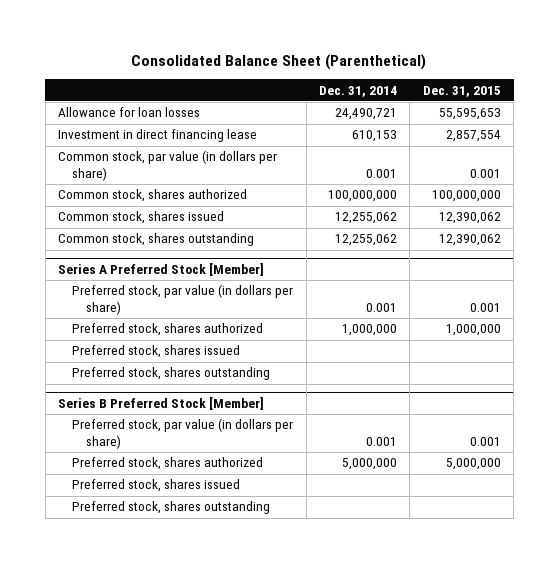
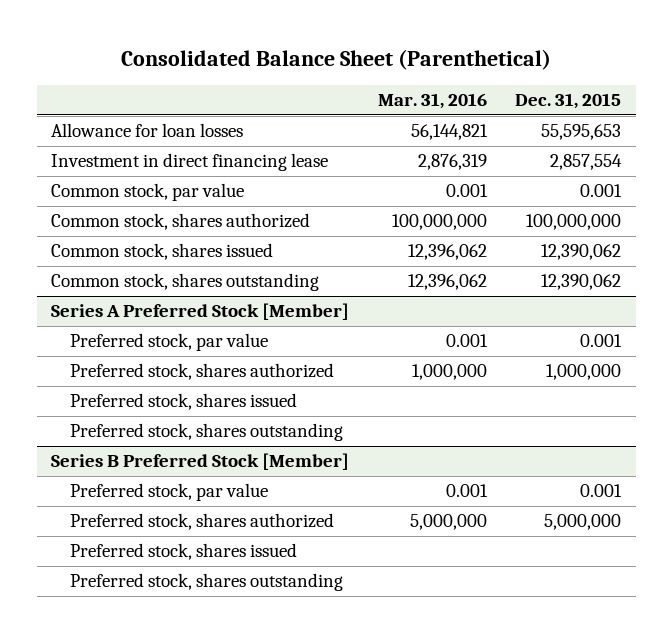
- | Dec. 31, 2014 | Dec. 31, 2015
+ | Mar. 31, 2016 | Dec. 31, 2015
- Common stock, par value (in dollars per share) | 0.001 | 0.001
+ Common stock, par value | 0.001 | 0.001
@ Series A Preferred Stock [Member]
- Preferred stock, par value (in dollars per share) | 0.001 | 0.001
+ Preferred stock, par value | 0.001 | 0.001
@ Series B Preferred Stock [Member]
- Preferred stock, par value (in dollars per share) | 0.001 | 0.001
+ Preferred stock, par value | 0.001 | 0.001

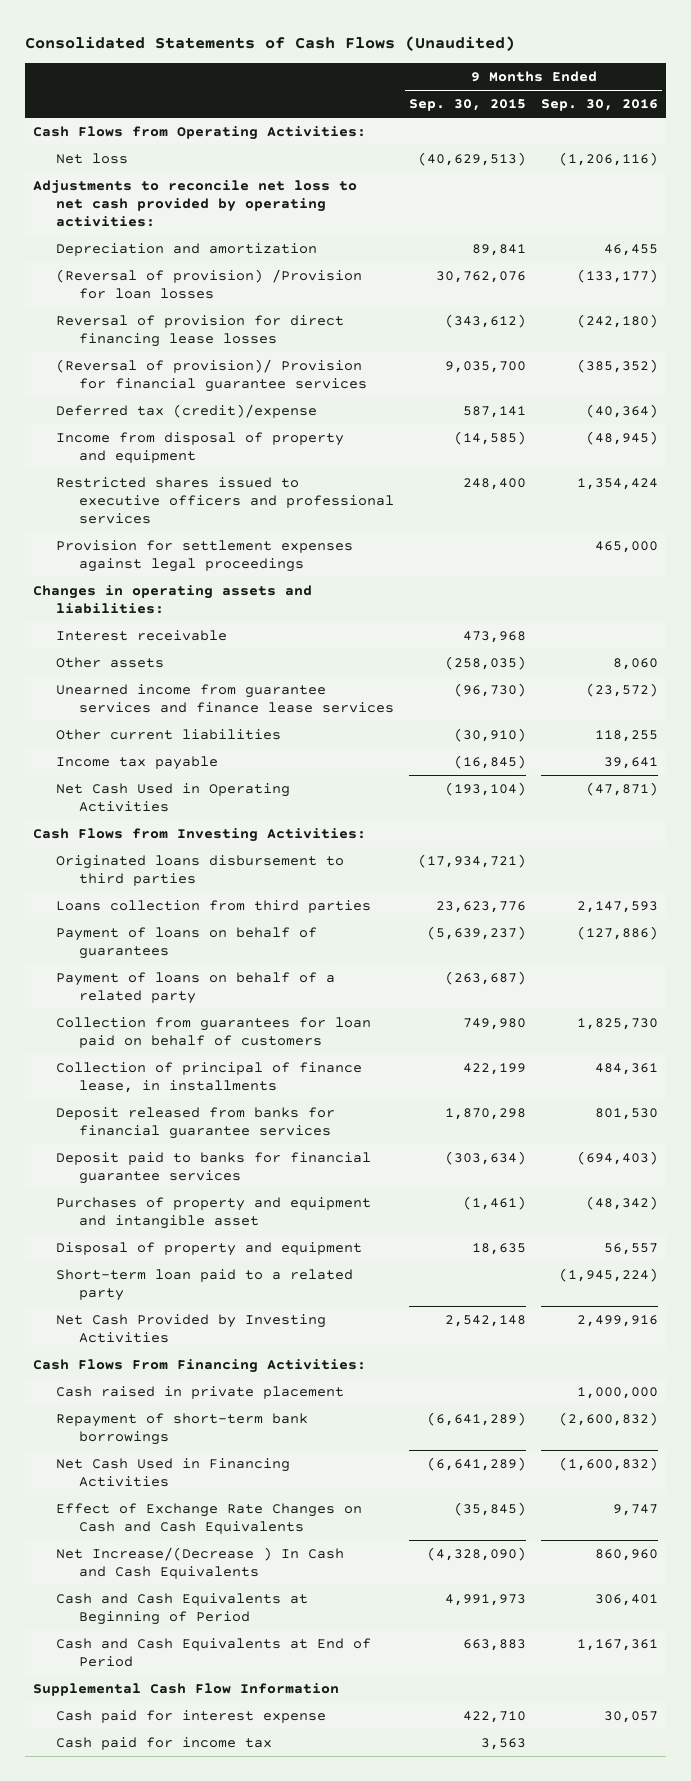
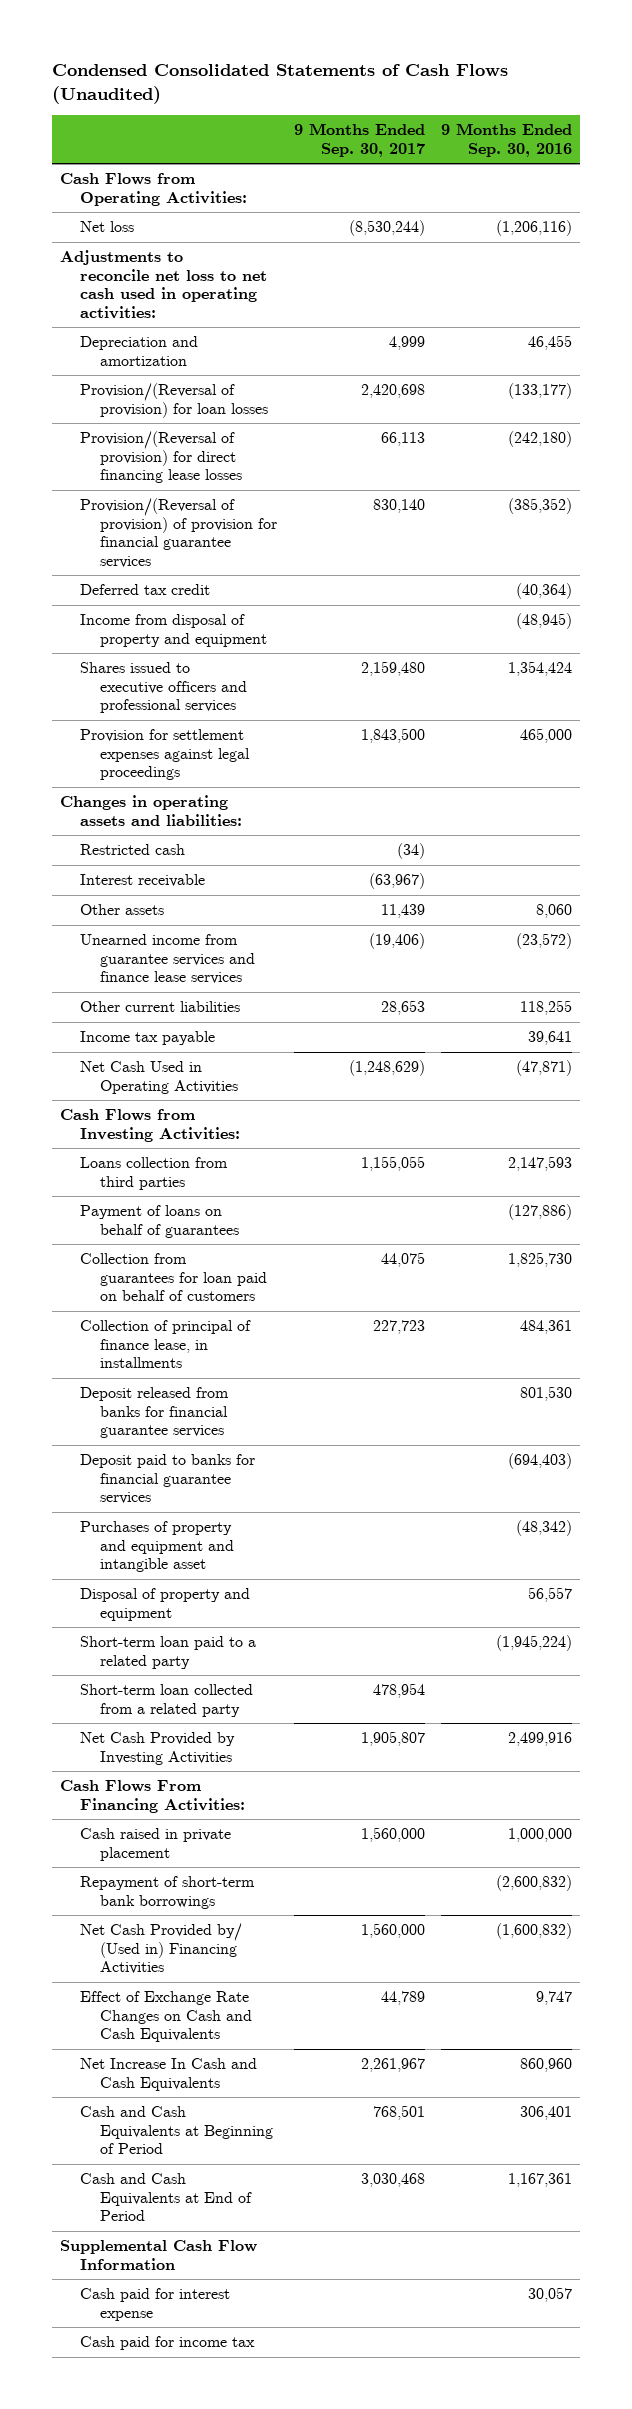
- Consolidated Statements of Cash Flows (Unaudited)
+ Condensed Consolidated Statements of Cash Flows (Unaudited)
- | 9 Months Ended Sep. 30, 2015 | 9 Months Ended Sep. 30, 2016
+ | 9 Months Ended Sep. 30, 2017 | 9 Months Ended Sep. 30, 2016
- Adjustments to reconcile net loss to net cash provided by operating activities:
+ Adjustments to reconcile net loss to net cash used in operating activities:
- (Reversal of provision) /Provision for loan losses | 30,762,076 | (133,177)
- Reversal of provision for direct financing lease losses | (343,612) | (242,180)
- (Reversal of provision)/ Provision for financial guarantee services | 9,035,700 | (385,352)
- Deferred tax (credit)/expense | 587,141 | (40,364)
+ Provision/(Reversal of provision) for loan losses | 2,420,698 | (133,177)
+ Provision/(Reversal of provision) for direct financing lease losses | 66,113 | (242,180)
+ Provision/(Reversal of provision) of provision for financial guarantee services | 830,140 | (385,352)
+ Deferred tax credit | | (40,364)
- Restricted shares issued to executive officers and professional services | 248,400 | 1,354,424
+ Shares issued to executive officers and professional services | 2,159,480 | 1,354,424
+ Restricted cash | (34) |
- Originated loans disbursement to third parties | (17,934,721) |
- Payment of loans on behalf of a related party | (263,687) |
+ Short-term loan collected from a related party | 478,954 |
- Net Cash Used in Financing Activities | (6,641,289) | (1,600,832)
+ Net Cash Provided by/ (Used in) Financing Activities | 1,560,000 | (1,600,832)
- Net Increase/(Decrease ) In Cash and Cash Equivalents | (4,328,090) | 860,960
+ Net Increase In Cash and Cash Equivalents | 2,261,967 | 860,960

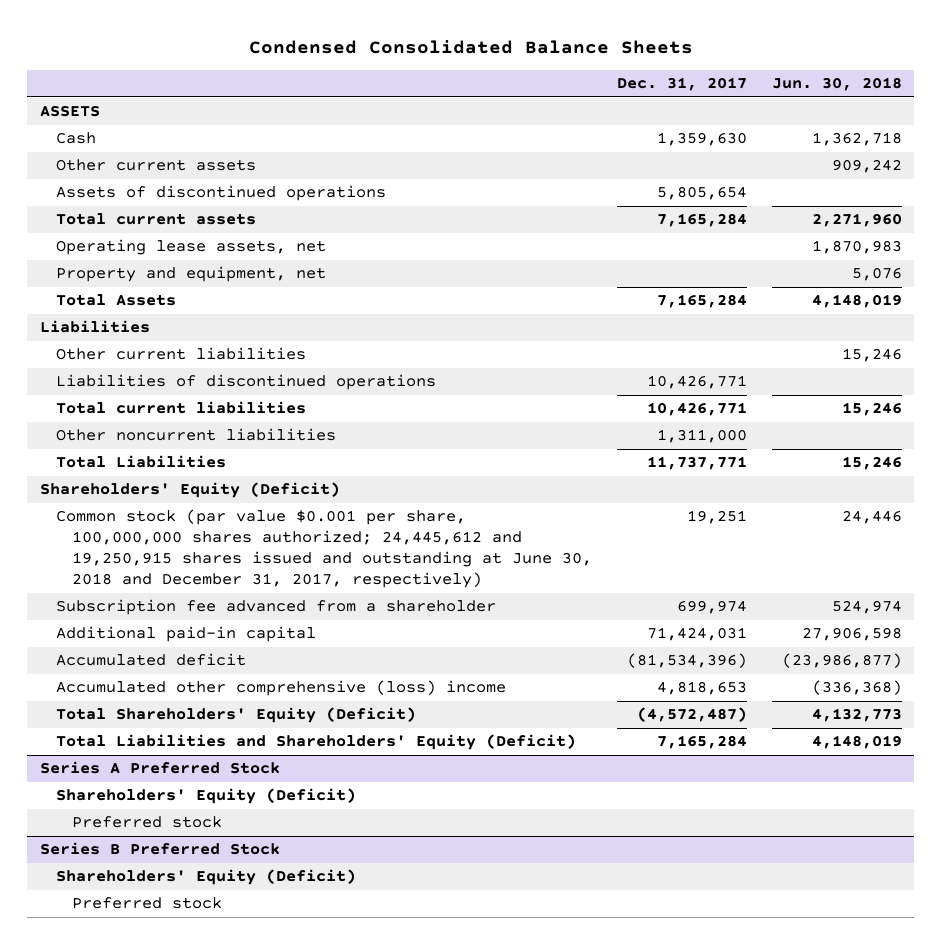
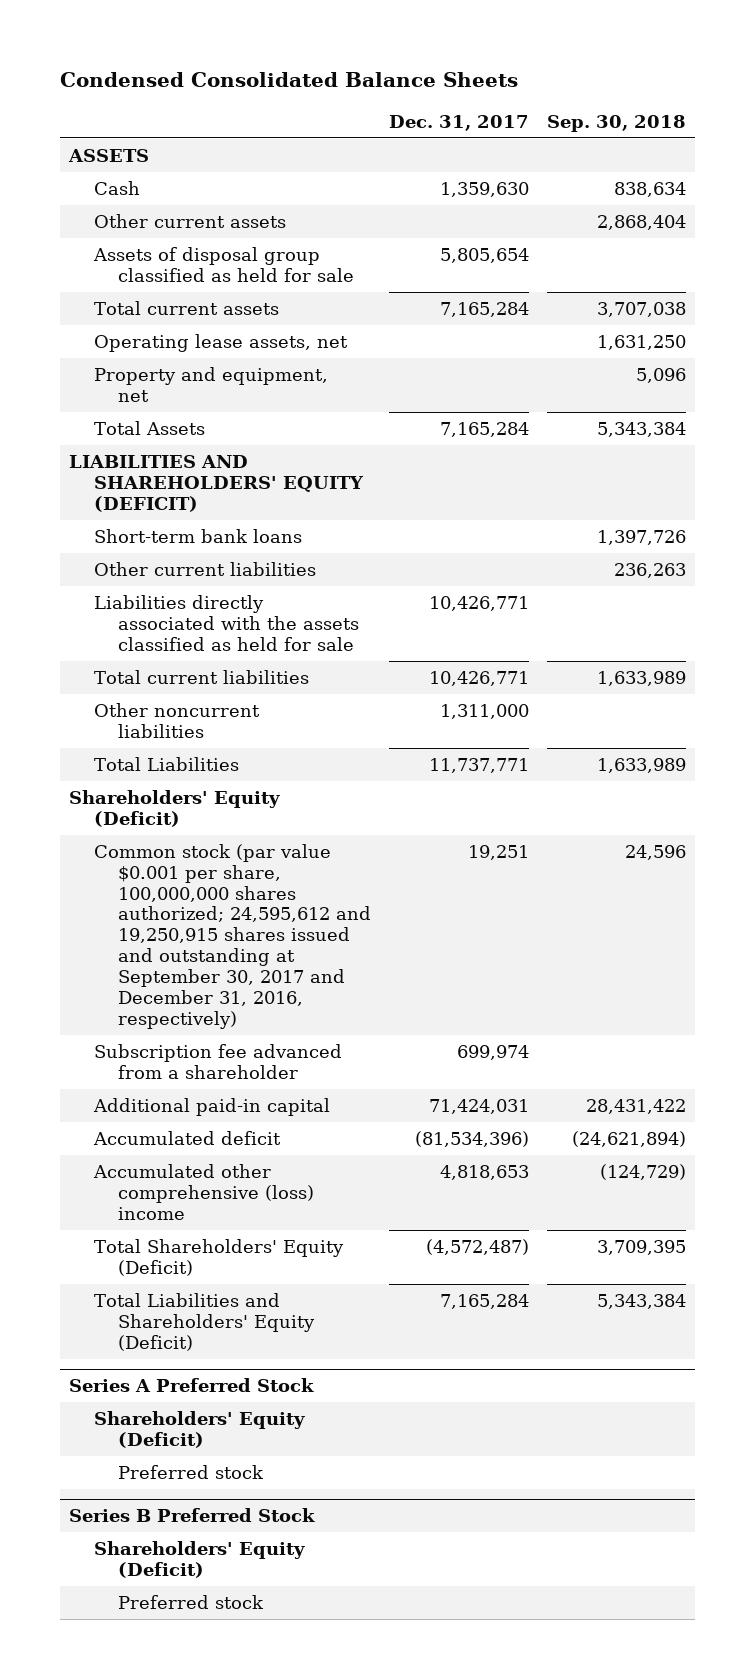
- | Dec. 31, 2017 | Jun. 30, 2018
+ | Dec. 31, 2017 | Sep. 30, 2018
- Assets of discontinued operations | 5,805,654 |
+ Assets of disposal group classified as held for sale | 5,805,654 |
- Liabilities
+ LIABILITIES AND SHAREHOLDERS' EQUITY (DEFICIT)
+ Short-term bank loans | | 1,397,726
- Liabilities of discontinued operations | 10,426,771 |
+ Liabilities directly associated with the assets classified as held for sale | 10,426,771 |
- Common stock (par value $0.001 per share, 100,000,000 shares authorized; 24,445,612 and 19,250,915 shares issued and outstanding at June 30, 2018 and December 31, 2017, respectively) | 19,251 | 24,446
+ Common stock (par value $0.001 per share, 100,000,000 shares authorized; 24,595,612 and 19,250,915 shares issued and outstanding at September 30, 2017 and December 31, 2016, respectively) | 19,251 | 24,596

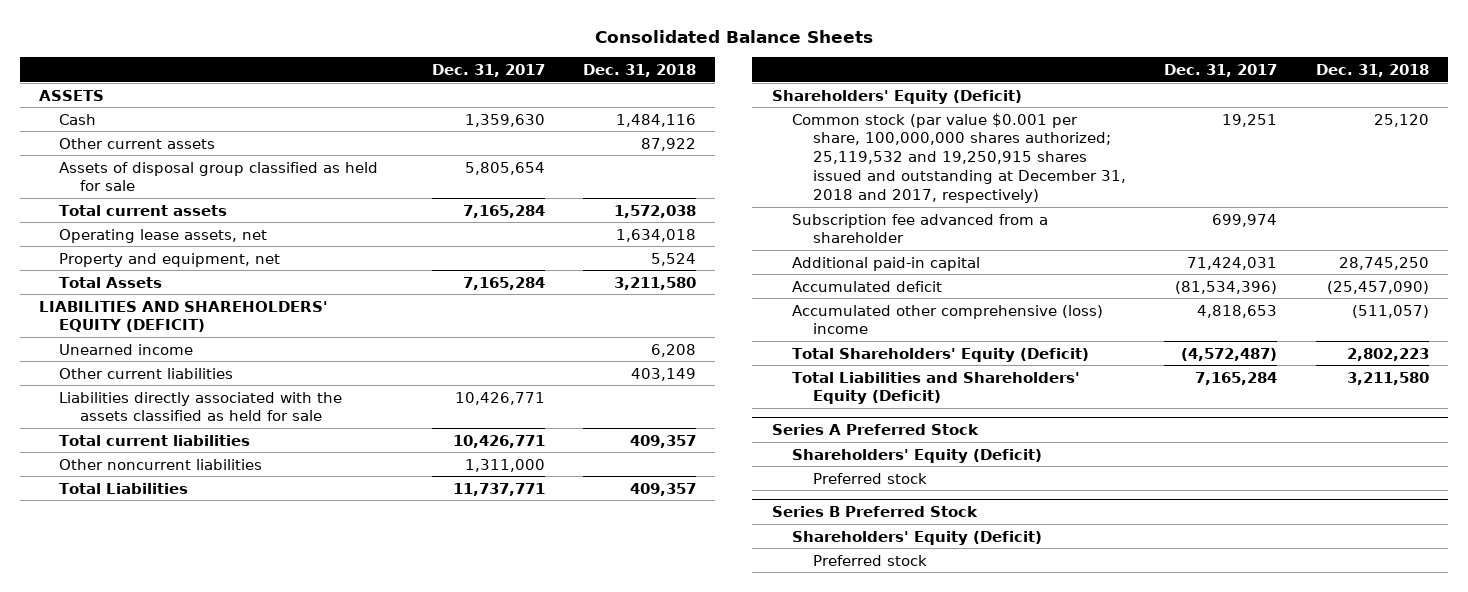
- Condensed Consolidated Balance Sheets
+ Consolidated Balance Sheets
- | Dec. 31, 2017 | Sep. 30, 2018
+ | Dec. 31, 2017 | Dec. 31, 2018
- Short-term bank loans | | 1,397,726
+ Unearned income | | 6,208
- Common stock (par value $0.001 per share, 100,000,000 shares authorized; 24,595,612 and 19,250,915 shares issued and outstanding at September 30, 2017 and December 31, 2016, respectively) | 19,251 | 24,596
+ Common stock (par value $0.001 per share, 100,000,000 shares authorized; 25,119,532 and 19,250,915 shares issued and outstanding at December 31, 2018 and 2017, respectively) | 19,251 | 25,120

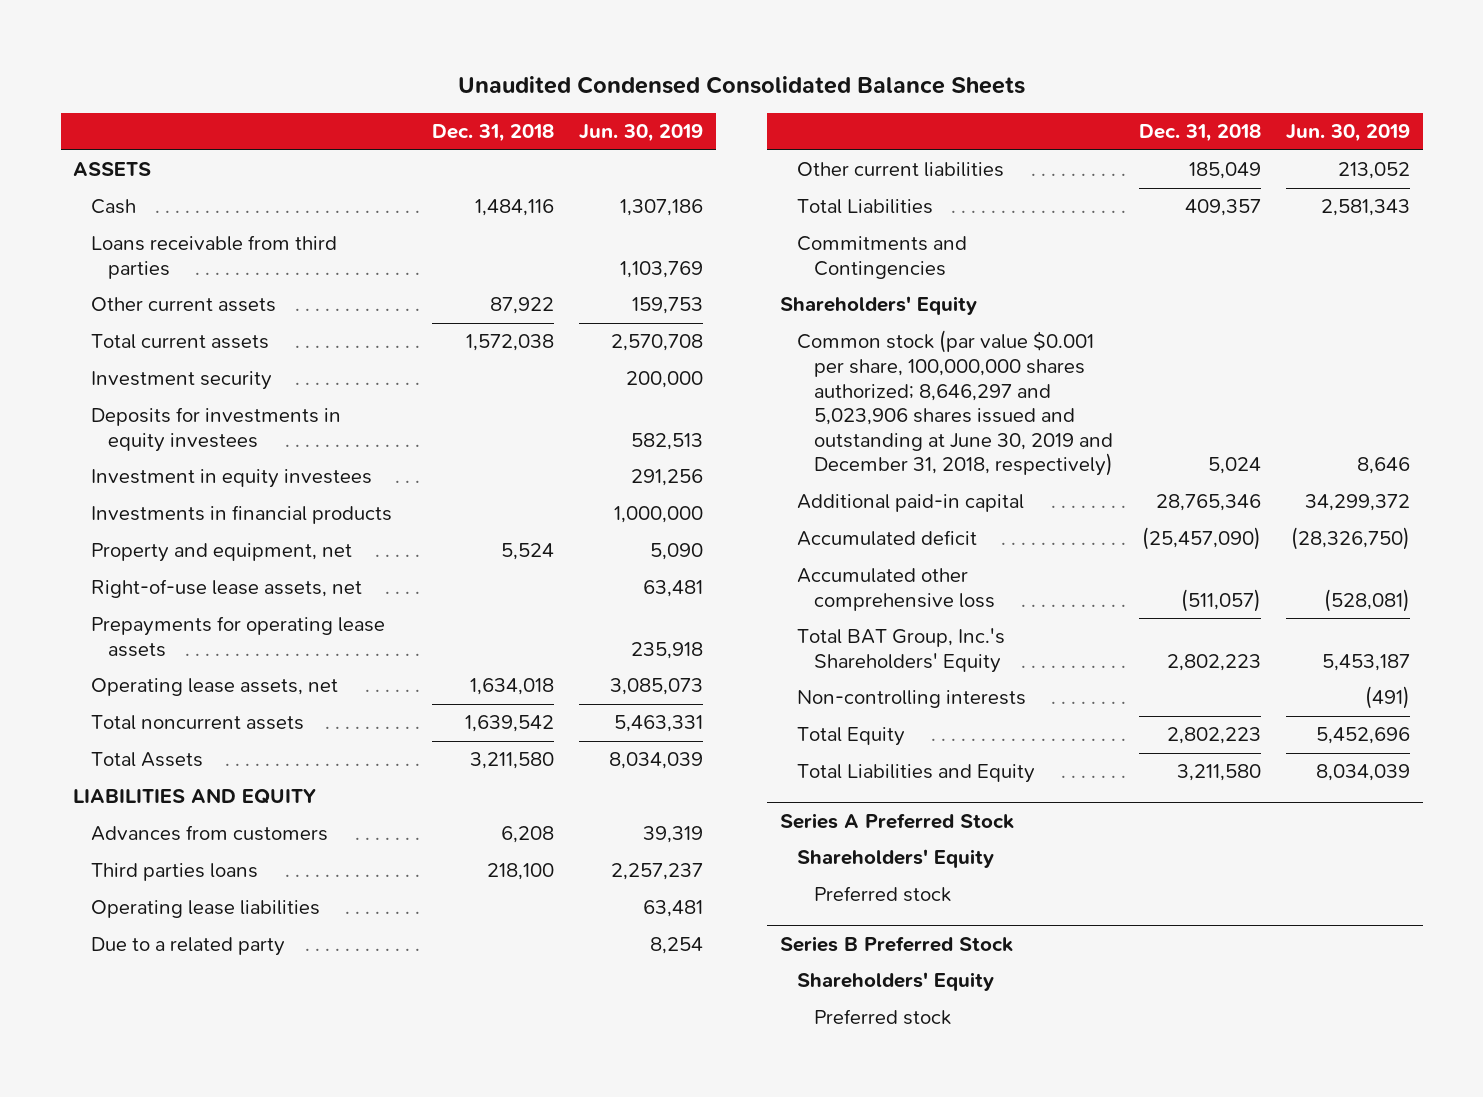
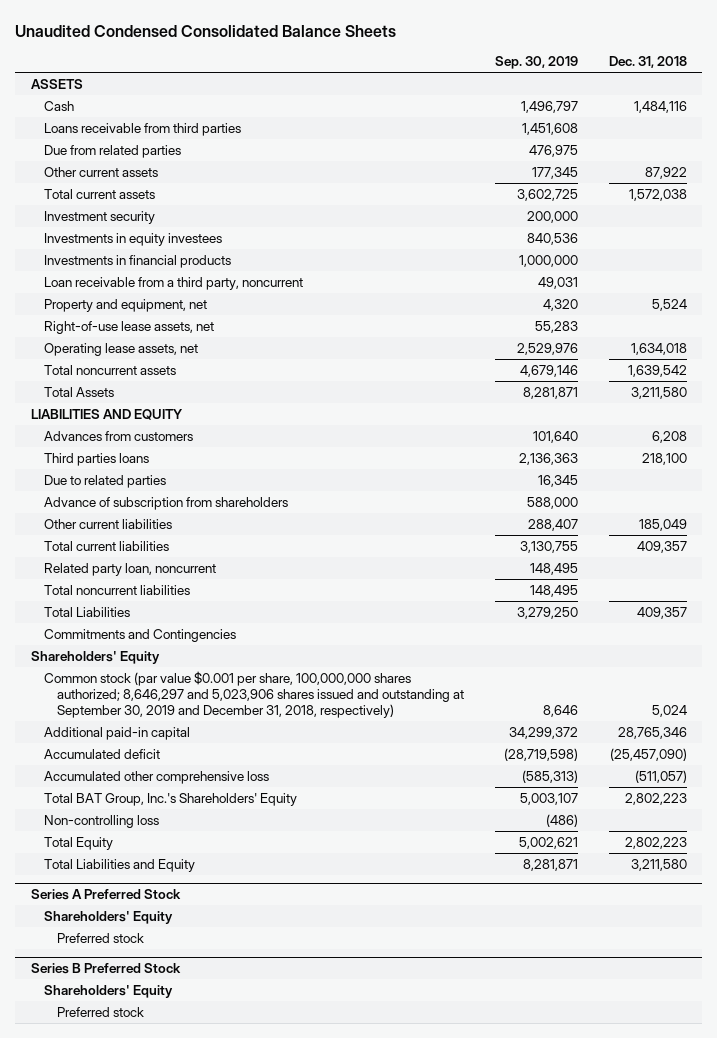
- | Dec. 31, 2018 | Jun. 30, 2019
+ | Sep. 30, 2019 | Dec. 31, 2018
+ Due from related parties | 476,975 |
- Deposits for investments in equity investees | | 582,513
- Investment in equity investees | | 291,256
+ Investments in equity investees | 840,536 |
+ Loan receivable from a third party, noncurrent | 49,031 |
- Prepayments for operating lease assets | | 235,918
- Operating lease liabilities | | 63,481
- Due to a related party | | 8,254
+ Due to related parties | 16,345 |
+ Advance of subscription from shareholders | 588,000 |
+ Total current liabilities | 3,130,755 | 409,357
+ Related party loan, noncurrent | 148,495 |
+ Total noncurrent liabilities | 148,495 |
- Common stock (par value $0.001 per share, 100,000,000 shares authorized; 8,646,297 and 5,023,906 shares issued and outstanding at June 30, 2019 and December 31, 2018, respectively) | 5,024 | 8,646
+ Common stock (par value $0.001 per share, 100,000,000 shares authorized; 8,646,297 and 5,023,906 shares issued and outstanding at September 30, 2019 and December 31, 2018, respectively) | 8,646 | 5,024
- Non-controlling interests | | (491)
+ Non-controlling loss | (486) |

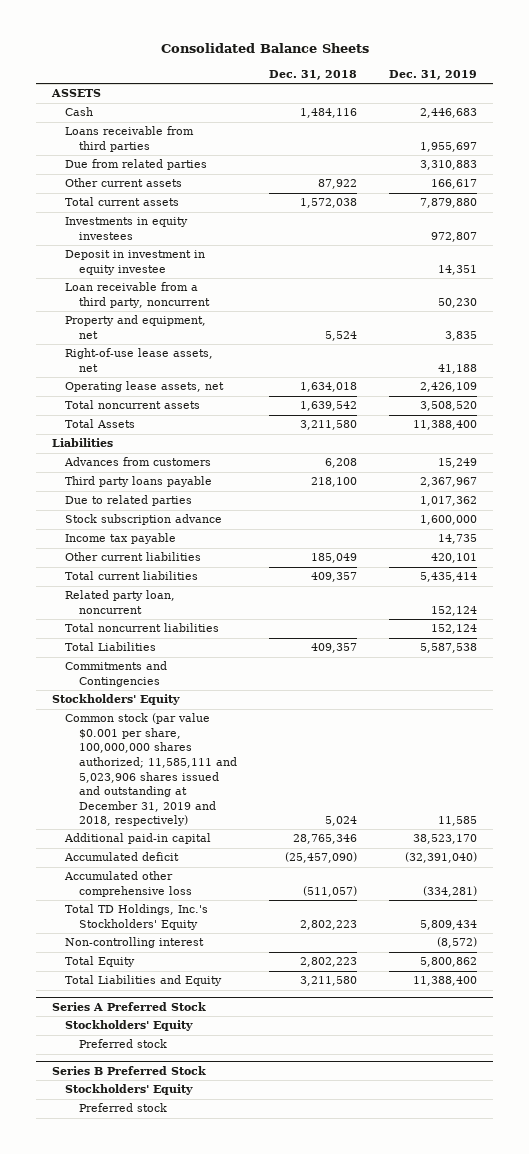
- Unaudited Condensed Consolidated Balance Sheets
+ Consolidated Balance Sheets
- | Sep. 30, 2019 | Dec. 31, 2018
+ | Dec. 31, 2018 | Dec. 31, 2019
- Investment security | 200,000 |
- Investments in financial products | 1,000,000 |
+ Deposit in investment in equity investee | | 14,351
- LIABILITIES AND EQUITY
+ Liabilities
- Third parties loans | 2,136,363 | 218,100
+ Third party loans payable | 218,100 | 2,367,967
- Advance of subscription from shareholders | 588,000 |
+ Stock subscription advance | | 1,600,000
+ Income tax payable | | 14,735
- Shareholders' Equity
- Common stock (par value $0.001 per share, 100,000,000 shares authorized; 8,646,297 and 5,023,906 shares issued and outstanding at September 30, 2019 and December 31, 2018, respectively) | 8,646 | 5,024
+ Stockholders' Equity
+ Common stock (par value $0.001 per share, 100,000,000 shares authorized; 11,585,111 and 5,023,906 shares issued and outstanding at December 31, 2019 and 2018, respectively) | 5,024 | 11,585
- Total BAT Group, Inc.'s Shareholders' Equity | 5,003,107 | 2,802,223
- Non-controlling loss | (486) |
+ Total TD Holdings, Inc.'s Stockholders' Equity | 2,802,223 | 5,809,434
+ Non-controlling interest | | (8,572)
@ Series A Preferred Stock
- Shareholders' Equity
+ Stockholders' Equity
@ Series B Preferred Stock
- Shareholders' Equity
+ Stockholders' Equity

